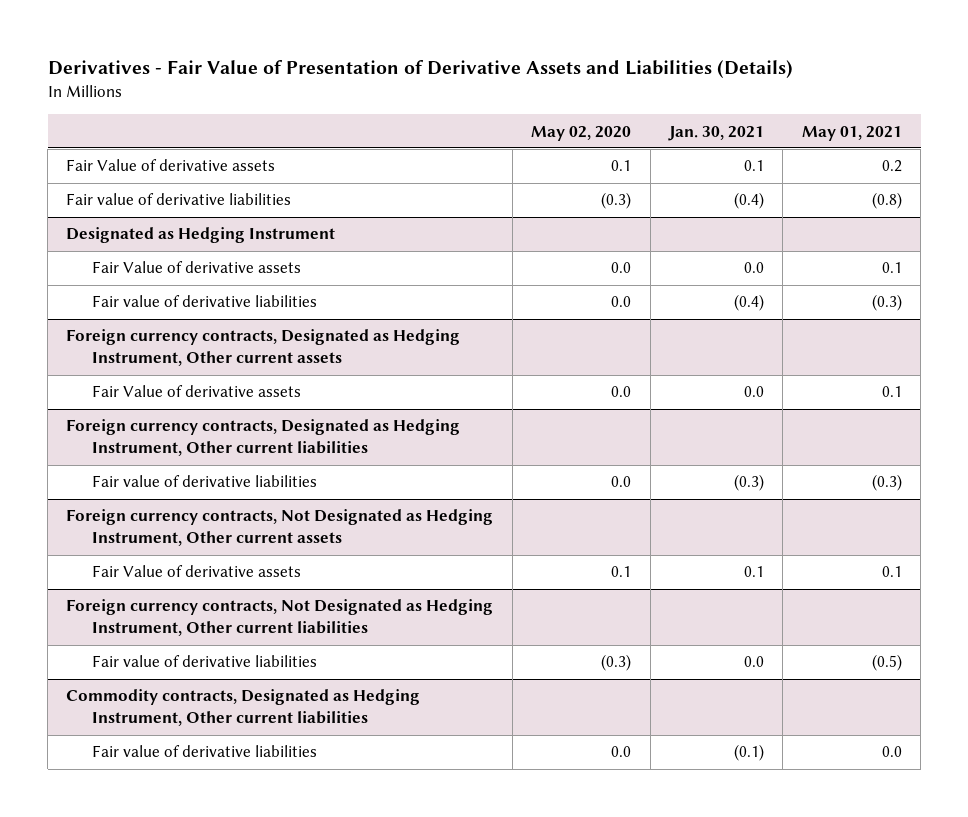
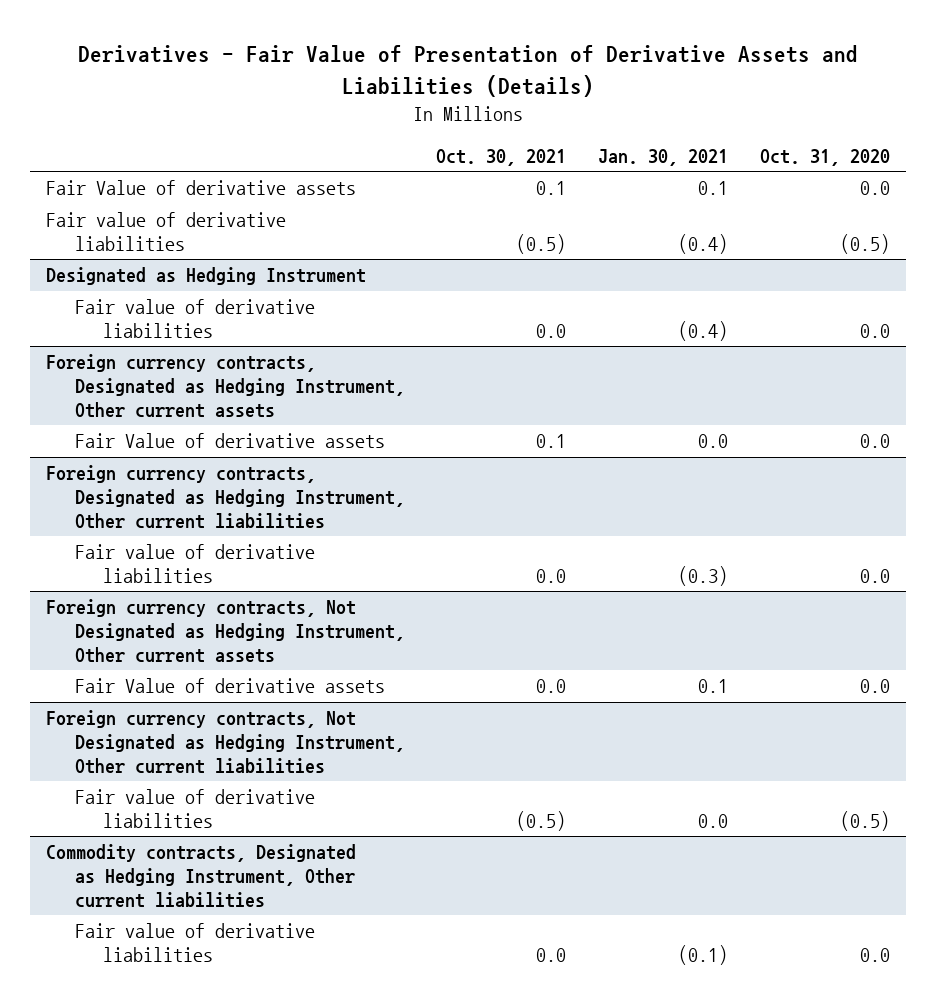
- | May 02, 2020 | Jan. 30, 2021 | May 01, 2021
+ | Oct. 30, 2021 | Jan. 30, 2021 | Oct. 31, 2020
@ Designated as Hedging Instrument
- Fair Value of derivative assets | 0.0 | 0.0 | 0.1

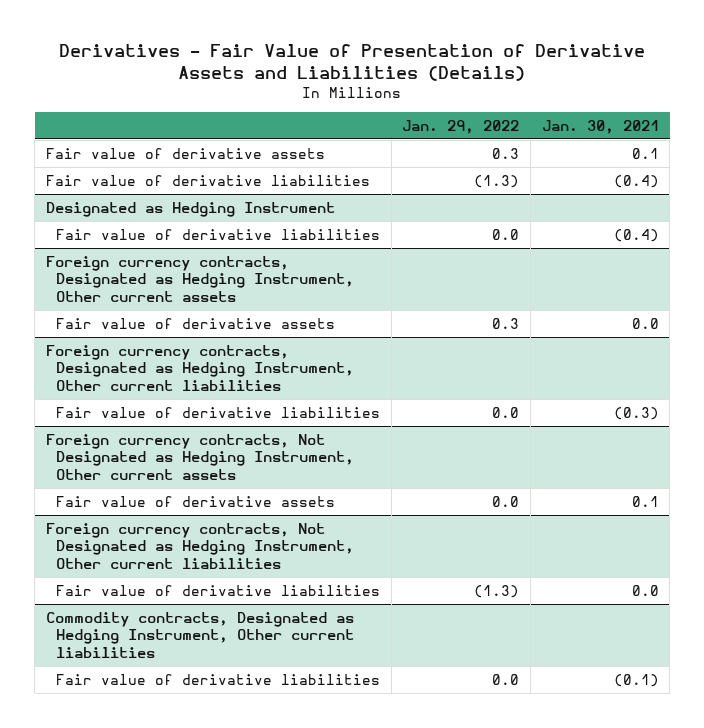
- | Oct. 30, 2021 | Jan. 30, 2021 | Oct. 31, 2020
+ | Jan. 29, 2022 | Jan. 30, 2021
- Fair Value of derivative assets | 0.1 | 0.1 | 0.0
+ Fair value of derivative assets | 0.3 | 0.1
@ Foreign currency contracts, Designated as Hedging Instrument, Other current assets
- Fair Value of derivative assets | 0.1 | 0.0 | 0.0
+ Fair value of derivative assets | 0.3 | 0.0
@ Foreign currency contracts, Not Designated as Hedging Instrument, Other current assets
- Fair Value of derivative assets | 0.0 | 0.1 | 0.0
+ Fair value of derivative assets | 0.0 | 0.1

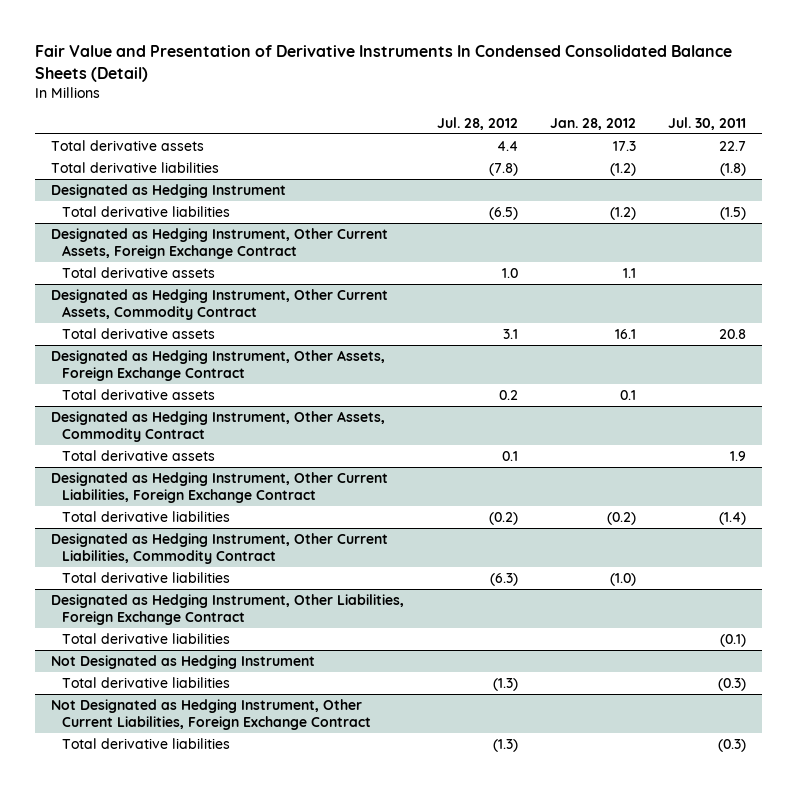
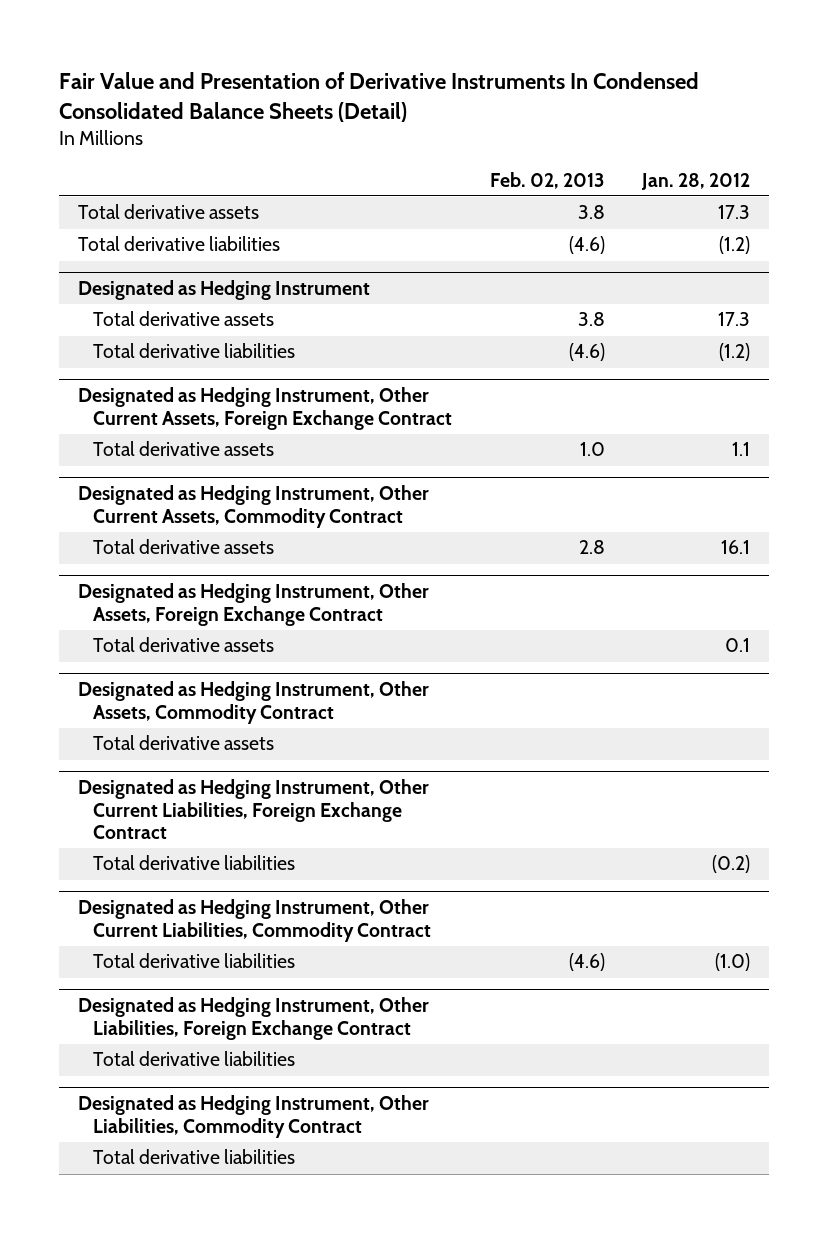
- | Jul. 28, 2012 | Jan. 28, 2012 | Jul. 30, 2011
+ | Feb. 02, 2013 | Jan. 28, 2012
@ Designated as Hedging Instrument
+ Total derivative assets | 3.8 | 17.3
- Not Designated as Hedging Instrument
- Total derivative liabilities | (1.3) | | (0.3)
- Not Designated as Hedging Instrument, Other Current Liabilities, Foreign Exchange Contract
+ Designated as Hedging Instrument, Other Liabilities, Commodity Contract

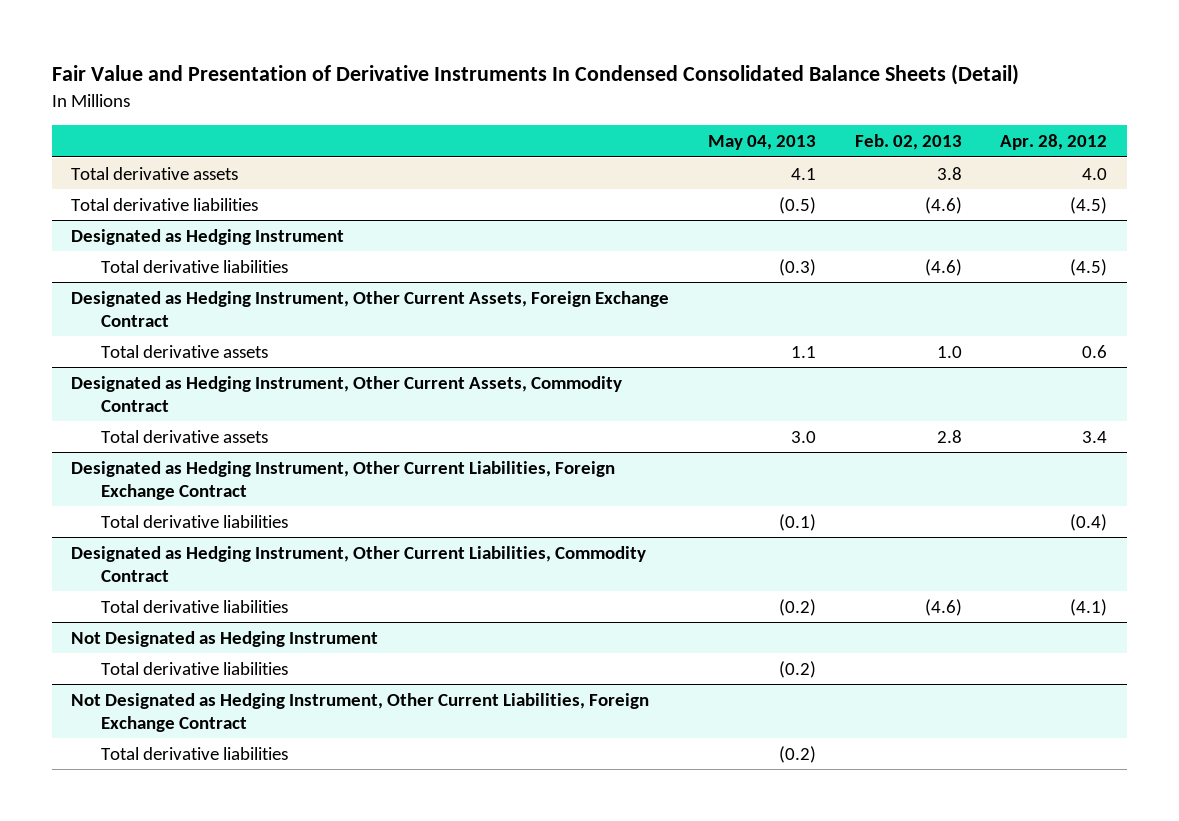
- | Feb. 02, 2013 | Jan. 28, 2012
+ | May 04, 2013 | Feb. 02, 2013 | Apr. 28, 2012
@ Designated as Hedging Instrument
- Total derivative assets | 3.8 | 17.3
- Designated as Hedging Instrument, Other Assets, Foreign Exchange Contract
- Total derivative assets | | 0.1
- Designated as Hedging Instrument, Other Assets, Commodity Contract
- Total derivative assets
- Designated as Hedging Instrument, Other Liabilities, Foreign Exchange Contract
+ Not Designated as Hedging Instrument
- Designated as Hedging Instrument, Other Liabilities, Commodity Contract
+ Not Designated as Hedging Instrument, Other Current Liabilities, Foreign Exchange Contract

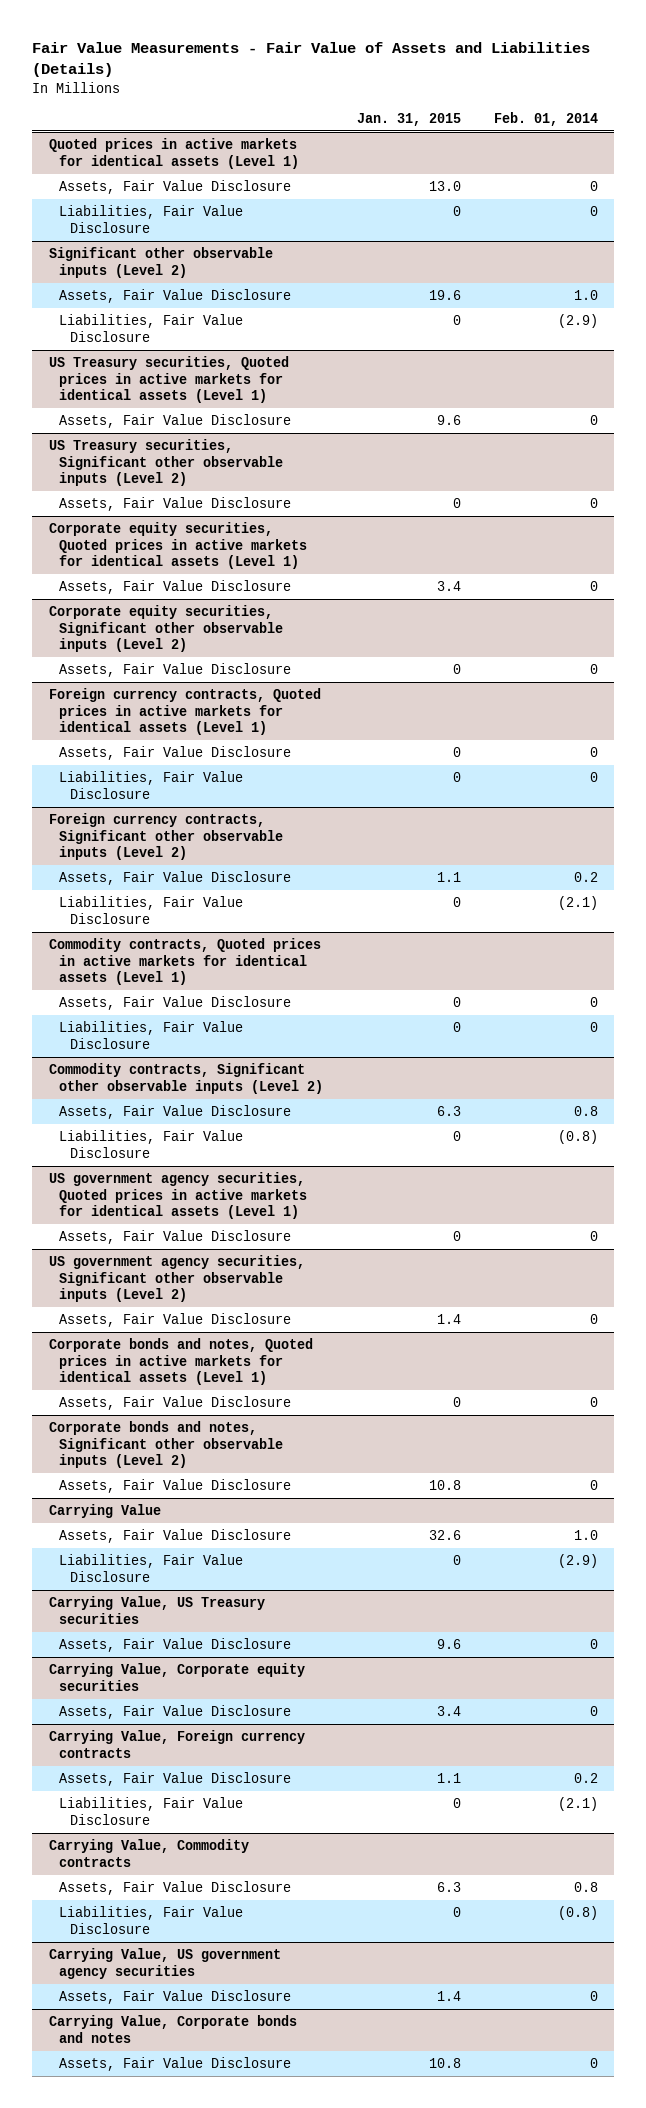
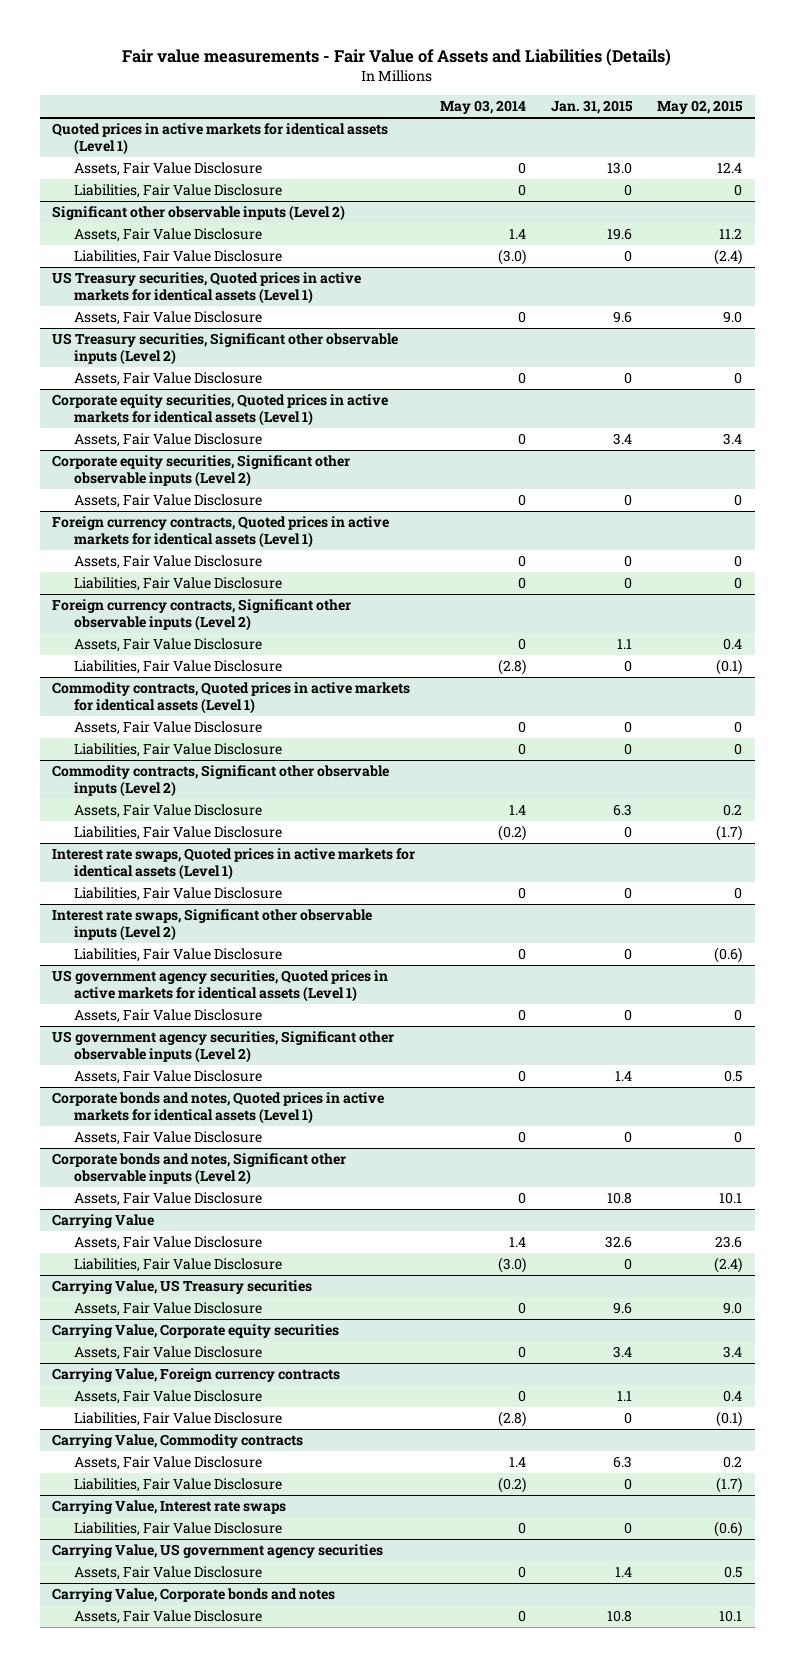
- Fair Value Measurements - Fair Value of Assets and Liabilities (Details)
+ Fair value measurements - Fair Value of Assets and Liabilities (Details)
- | Jan. 31, 2015 | Feb. 01, 2014
+ | May 03, 2014 | Jan. 31, 2015 | May 02, 2015
+ Interest rate swaps, Quoted prices in active markets for identical assets (Level 1)
+ Liabilities, Fair Value Disclosure | 0 | 0 | 0
+ Interest rate swaps, Significant other observable inputs (Level 2)
+ Liabilities, Fair Value Disclosure | 0 | 0 | (0.6)
+ Carrying Value, Interest rate swaps
+ Liabilities, Fair Value Disclosure | 0 | 0 | (0.6)

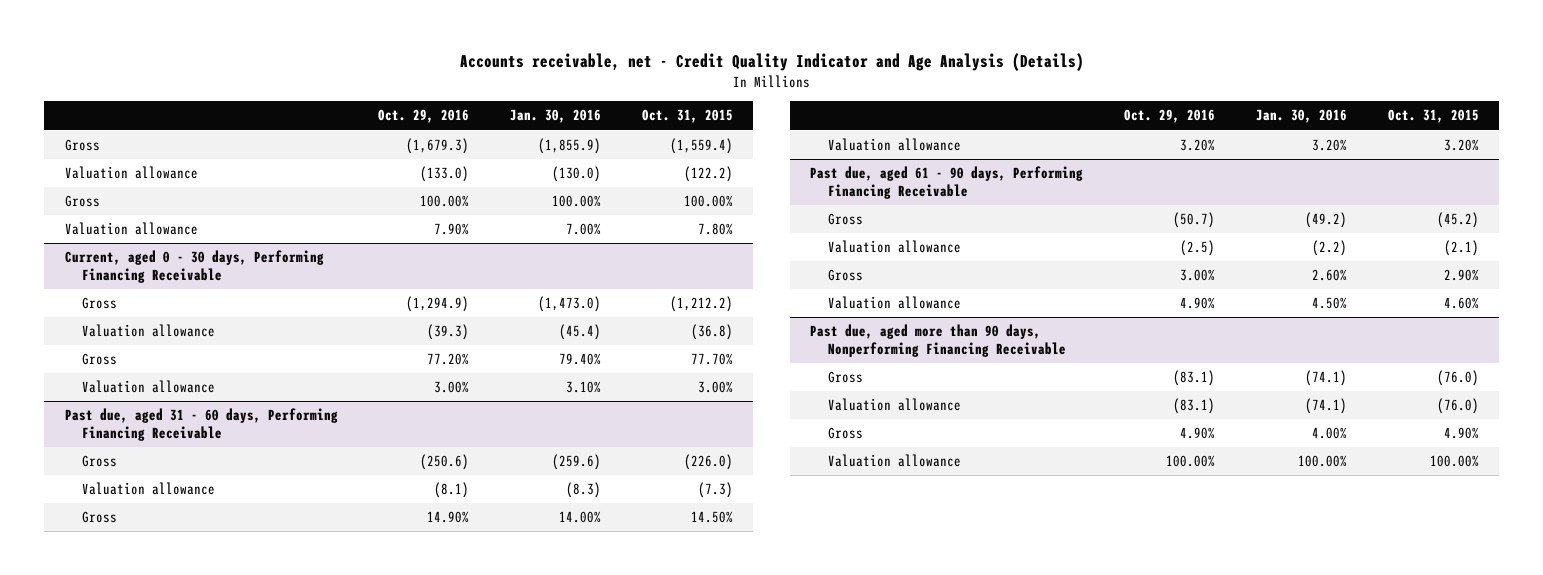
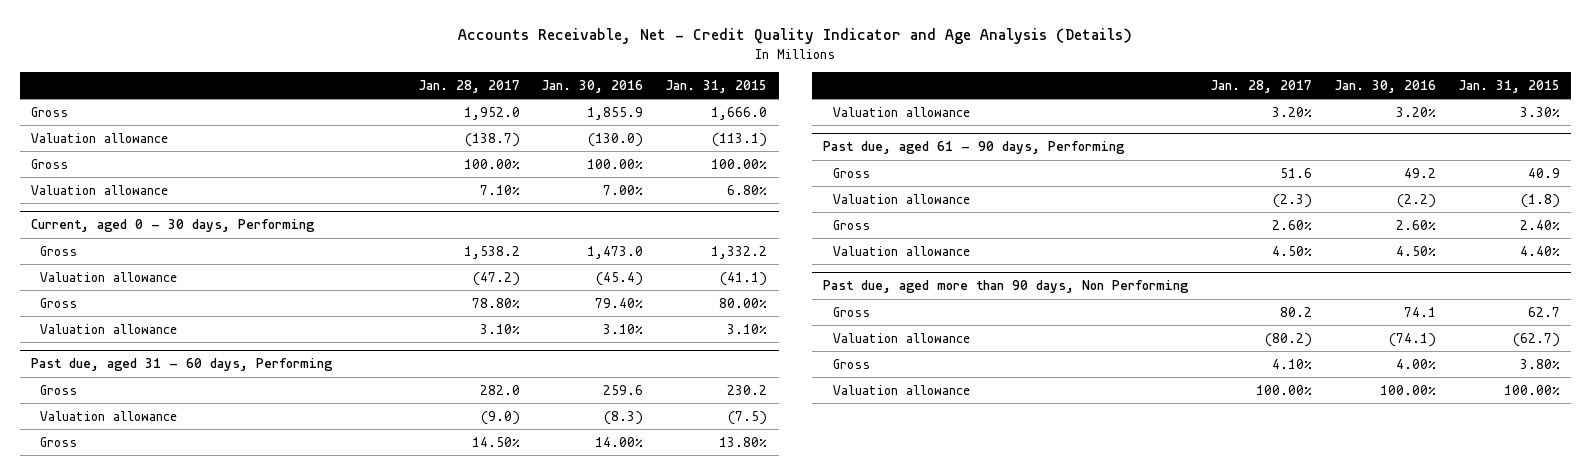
- Accounts receivable, net - Credit Quality Indicator and Age Analysis (Details)
+ Accounts Receivable, Net - Credit Quality Indicator and Age Analysis (Details)
- | Oct. 29, 2016 | Jan. 30, 2016 | Oct. 31, 2015
+ | Jan. 28, 2017 | Jan. 30, 2016 | Jan. 31, 2015
- Gross | (1,679.3) | (1,855.9) | (1,559.4)
+ Gross | 1,952.0 | 1,855.9 | 1,666.0
- Current, aged 0 - 30 days, Performing Financing Receivable
- Gross | (1,294.9) | (1,473.0) | (1,212.2)
+ Current, aged 0 - 30 days, Performing
+ Gross | 1,538.2 | 1,473.0 | 1,332.2
- Past due, aged 31 - 60 days, Performing Financing Receivable
- Gross | (250.6) | (259.6) | (226.0)
+ Past due, aged 31 - 60 days, Performing
+ Gross | 282.0 | 259.6 | 230.2
- Past due, aged 61 - 90 days, Performing Financing Receivable
- Gross | (50.7) | (49.2) | (45.2)
+ Past due, aged 61 - 90 days, Performing
+ Gross | 51.6 | 49.2 | 40.9
- Past due, aged more than 90 days, Nonperforming Financing Receivable
- Gross | (83.1) | (74.1) | (76.0)
+ Past due, aged more than 90 days, Non Performing
+ Gross | 80.2 | 74.1 | 62.7

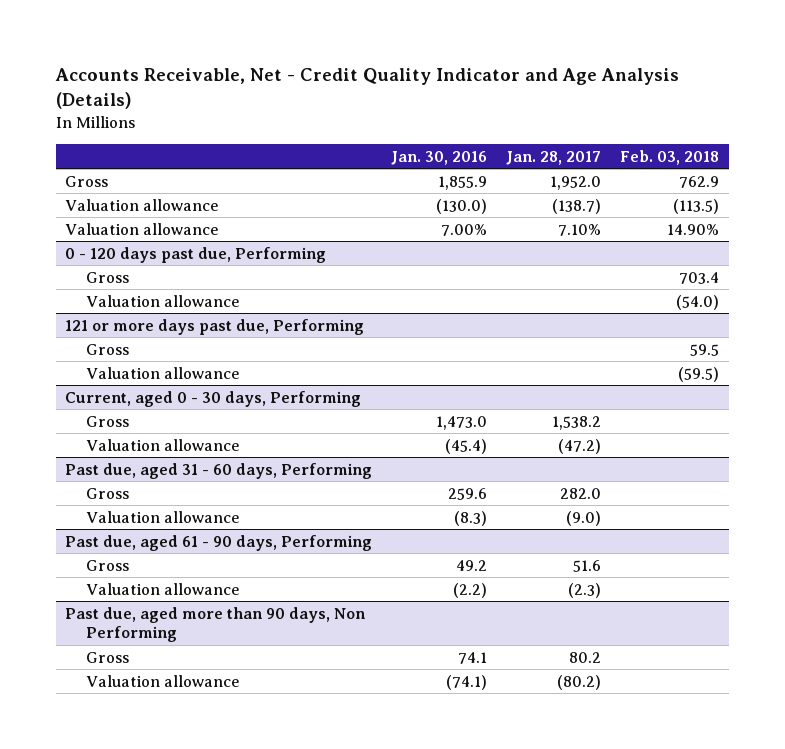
- | Jan. 28, 2017 | Jan. 30, 2016 | Jan. 31, 2015
+ | Jan. 30, 2016 | Jan. 28, 2017 | Feb. 03, 2018
- Gross | 100.00% | 100.00% | 100.00%
+ 0 - 120 days past due, Performing
+ Gross | | | 703.4
+ Valuation allowance | | | (54.0)
+ 121 or more days past due, Performing
+ Gross | | | 59.5
+ Valuation allowance | | | (59.5)
@ Current, aged 0 - 30 days, Performing
- Gross | 78.80% | 79.40% | 80.00%
- Valuation allowance | 3.10% | 3.10% | 3.10%
@ Past due, aged 31 - 60 days, Performing
- Gross | 14.50% | 14.00% | 13.80%
- Valuation allowance | 3.20% | 3.20% | 3.30%
@ Past due, aged 61 - 90 days, Performing
- Gross | 2.60% | 2.60% | 2.40%
- Valuation allowance | 4.50% | 4.50% | 4.40%
@ Past due, aged more than 90 days, Non Performing
- Gross | 4.10% | 4.00% | 3.80%
- Valuation allowance | 100.00% | 100.00% | 100.00%

